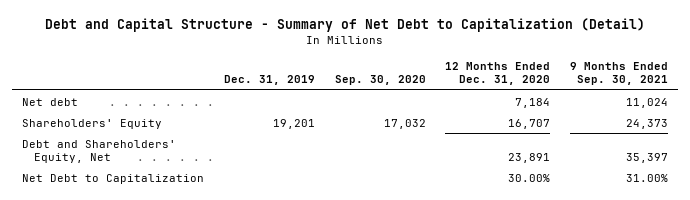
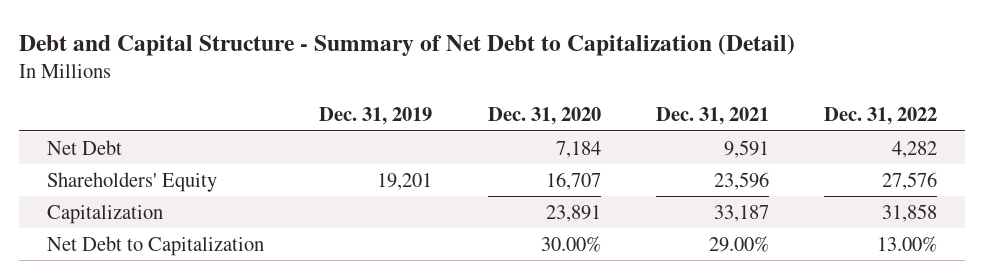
- | Dec. 31, 2019 | Sep. 30, 2020 | 12 Months Ended Dec. 31, 2020 | 9 Months Ended Sep. 30, 2021
+ | Dec. 31, 2019 | Dec. 31, 2020 | Dec. 31, 2021 | Dec. 31, 2022
- Net debt | | | 7,184 | 11,024
+ Net Debt | | 7,184 | 9,591 | 4,282
- Debt and Shareholders' Equity, Net | | | 23,891 | 35,397
+ Capitalization | | 23,891 | 33,187 | 31,858

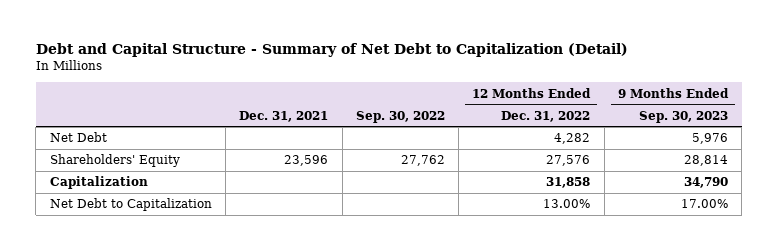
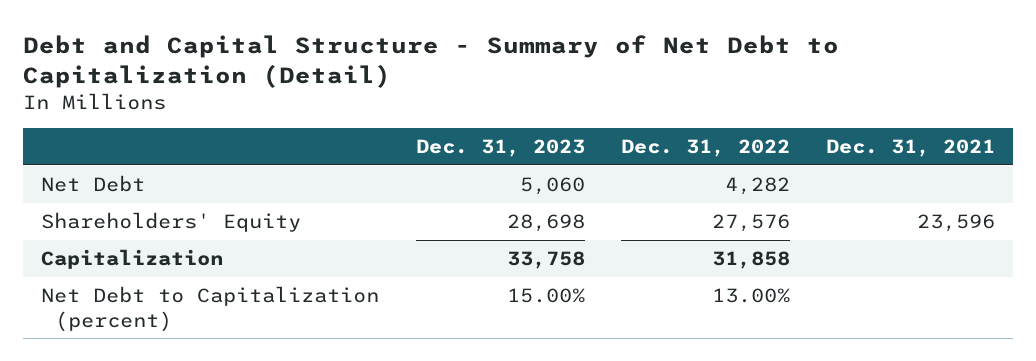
- | Dec. 31, 2021 | Sep. 30, 2022 | 12 Months Ended Dec. 31, 2022 | 9 Months Ended Sep. 30, 2023
+ | Dec. 31, 2023 | Dec. 31, 2022 | Dec. 31, 2021
- Net Debt to Capitalization | | | 13.00% | 17.00%
+ Net Debt to Capitalization (percent) | 15.00% | 13.00% |

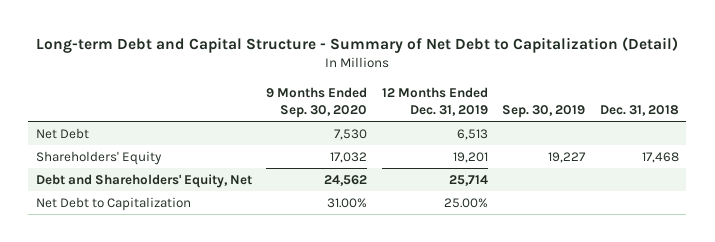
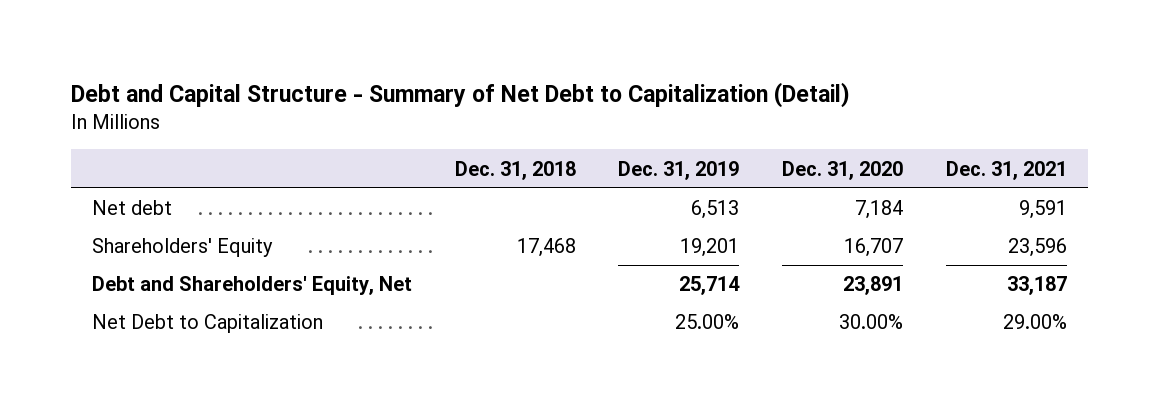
- Long-term Debt and Capital Structure - Summary of Net Debt to Capitalization (Detail)
+ Debt and Capital Structure - Summary of Net Debt to Capitalization (Detail)
- | 9 Months Ended Sep. 30, 2020 | 12 Months Ended Dec. 31, 2019 | Sep. 30, 2019 | Dec. 31, 2018
+ | Dec. 31, 2018 | Dec. 31, 2019 | Dec. 31, 2020 | Dec. 31, 2021
- Net Debt | 7,530 | 6,513 | |
+ Net debt | | 6,513 | 7,184 | 9,591

